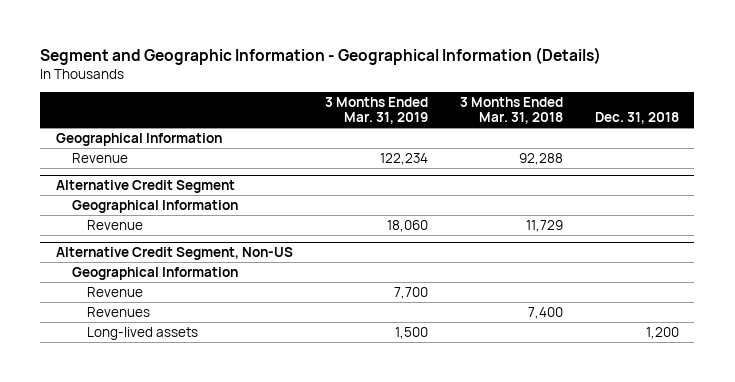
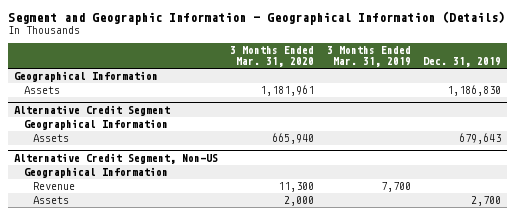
- | 3 Months Ended Mar. 31, 2019 | 3 Months Ended Mar. 31, 2018 | Dec. 31, 2018
+ | 3 Months Ended Mar. 31, 2020 | 3 Months Ended Mar. 31, 2019 | Dec. 31, 2019
- Revenue | 122,234 | 92,288 |
+ Assets | 1,181,961 | | 1,186,830
@ Alternative Credit Segment
- Revenue | 18,060 | 11,729 |
+ Assets | 665,940 | | 679,643
@ Alternative Credit Segment, Non-US
- Revenues | | 7,400 |
- Long-lived assets | 1,500 | | 1,200
+ Assets | 2,000 | | 2,700

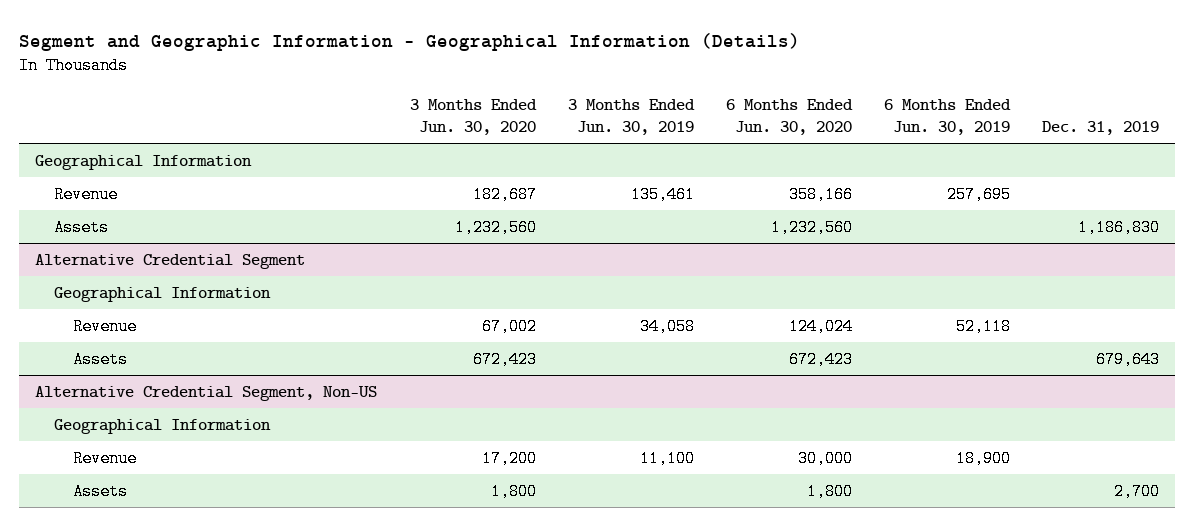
- | 3 Months Ended Mar. 31, 2020 | 3 Months Ended Mar. 31, 2019 | Dec. 31, 2019
+ | 3 Months Ended Jun. 30, 2020 | 3 Months Ended Jun. 30, 2019 | 6 Months Ended Jun. 30, 2020 | 6 Months Ended Jun. 30, 2019 | Dec. 31, 2019
+ Revenue | 182,687 | 135,461 | 358,166 | 257,695 |
- Alternative Credit Segment
+ Alternative Credential Segment
+ Revenue | 67,002 | 34,058 | 124,024 | 52,118 |
- Alternative Credit Segment, Non-US
+ Alternative Credential Segment, Non-US

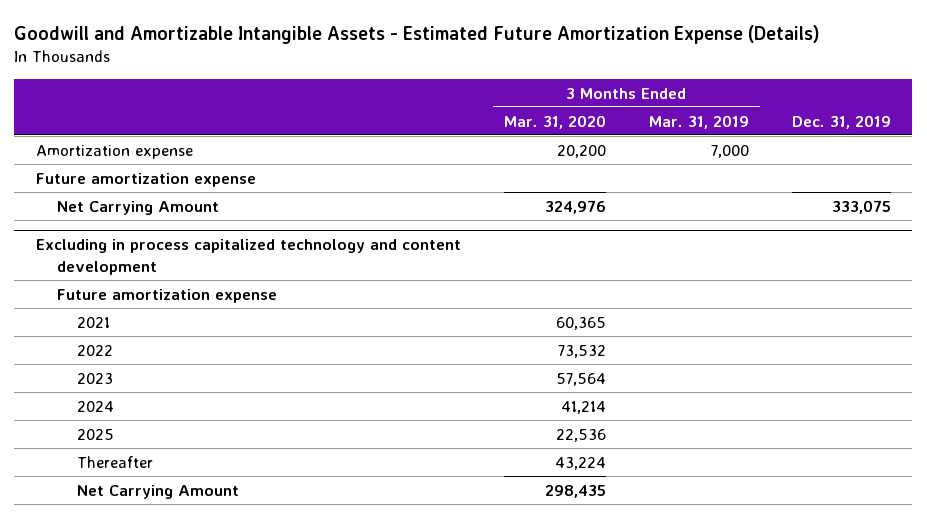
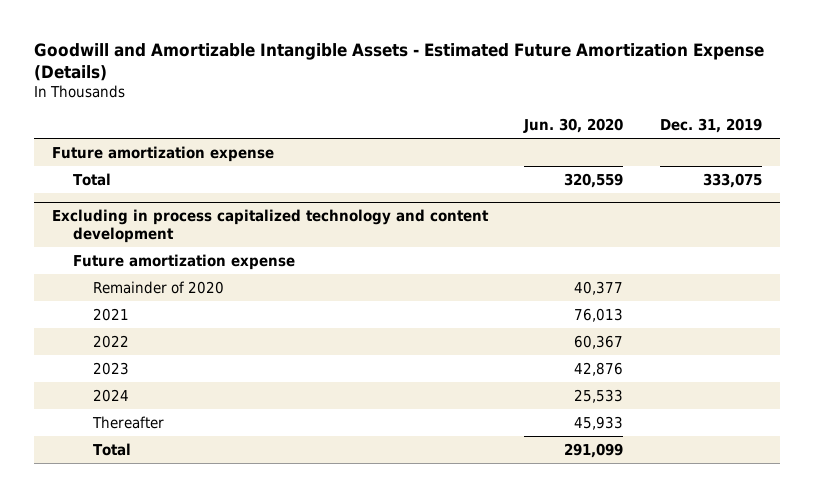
- | 3 Months Ended Mar. 31, 2020 | 3 Months Ended Mar. 31, 2019 | Dec. 31, 2019
+ | Jun. 30, 2020 | Dec. 31, 2019
- Amortization expense | 20,200 | 7,000 |
- Net Carrying Amount | 324,976 | | 333,075
+ Total | 320,559 | 333,075
@ Excluding in process capitalized technology and content development
+ Remainder of 2020 | 40,377 |
- 2025 | 22,536 | |
- Net Carrying Amount | 298,435 | |
+ Total | 291,099 |

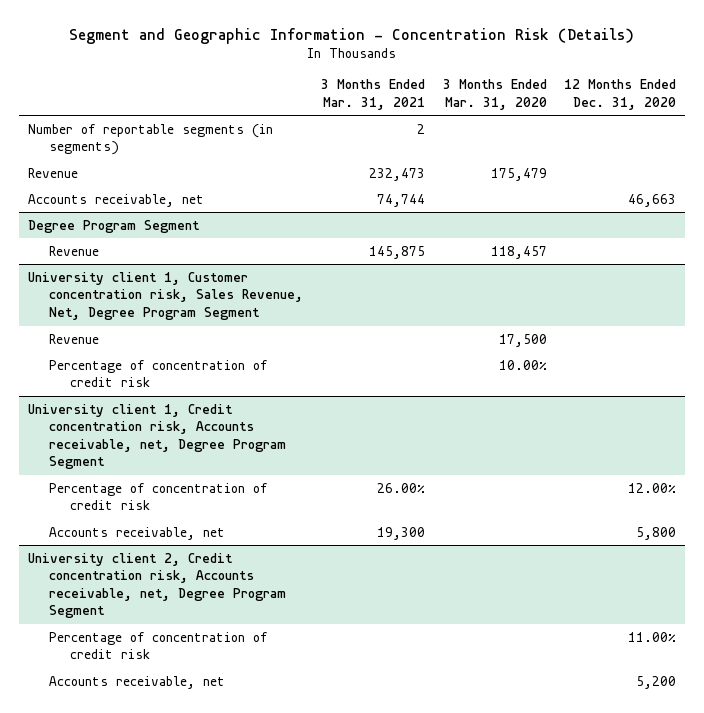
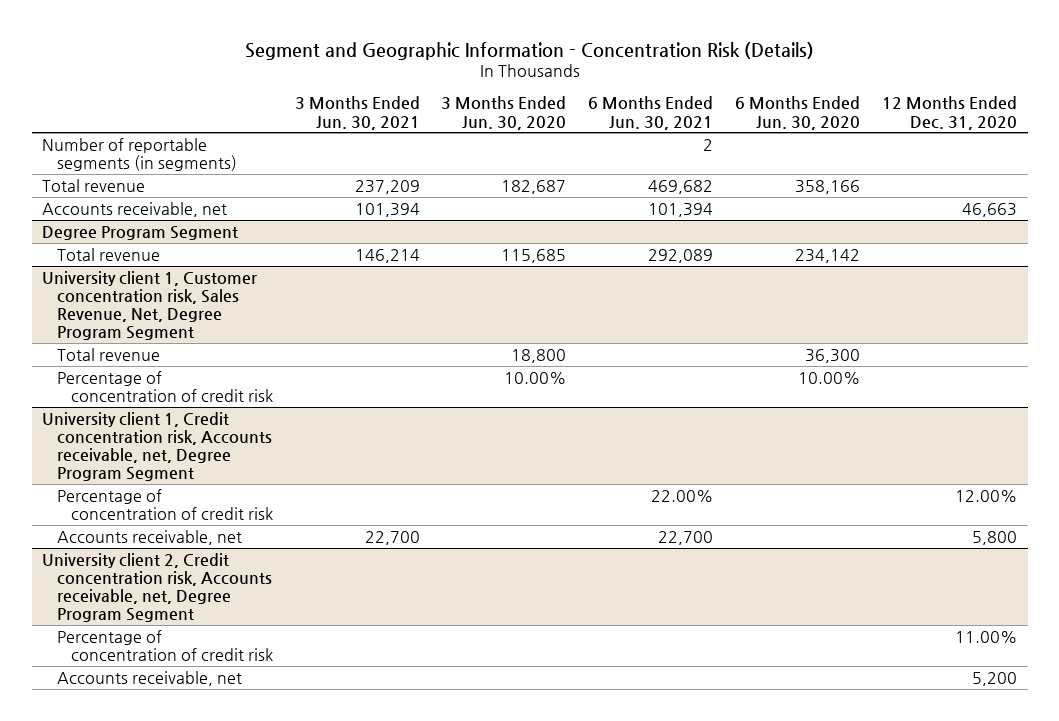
- | 3 Months Ended Mar. 31, 2021 | 3 Months Ended Mar. 31, 2020 | 12 Months Ended Dec. 31, 2020
+ | 3 Months Ended Jun. 30, 2021 | 3 Months Ended Jun. 30, 2020 | 6 Months Ended Jun. 30, 2021 | 6 Months Ended Jun. 30, 2020 | 12 Months Ended Dec. 31, 2020
- Revenue | 232,473 | 175,479 |
+ Total revenue | 237,209 | 182,687 | 469,682 | 358,166 |
@ Degree Program Segment
- Revenue | 145,875 | 118,457 |
+ Total revenue | 146,214 | 115,685 | 292,089 | 234,142 |
@ University client 1, Customer concentration risk, Sales Revenue, Net, Degree Program Segment
- Revenue | | 17,500 |
+ Total revenue | | 18,800 | | 36,300 |

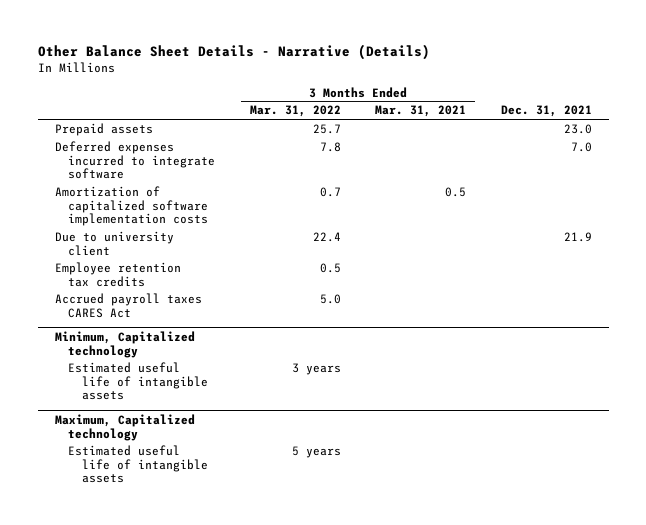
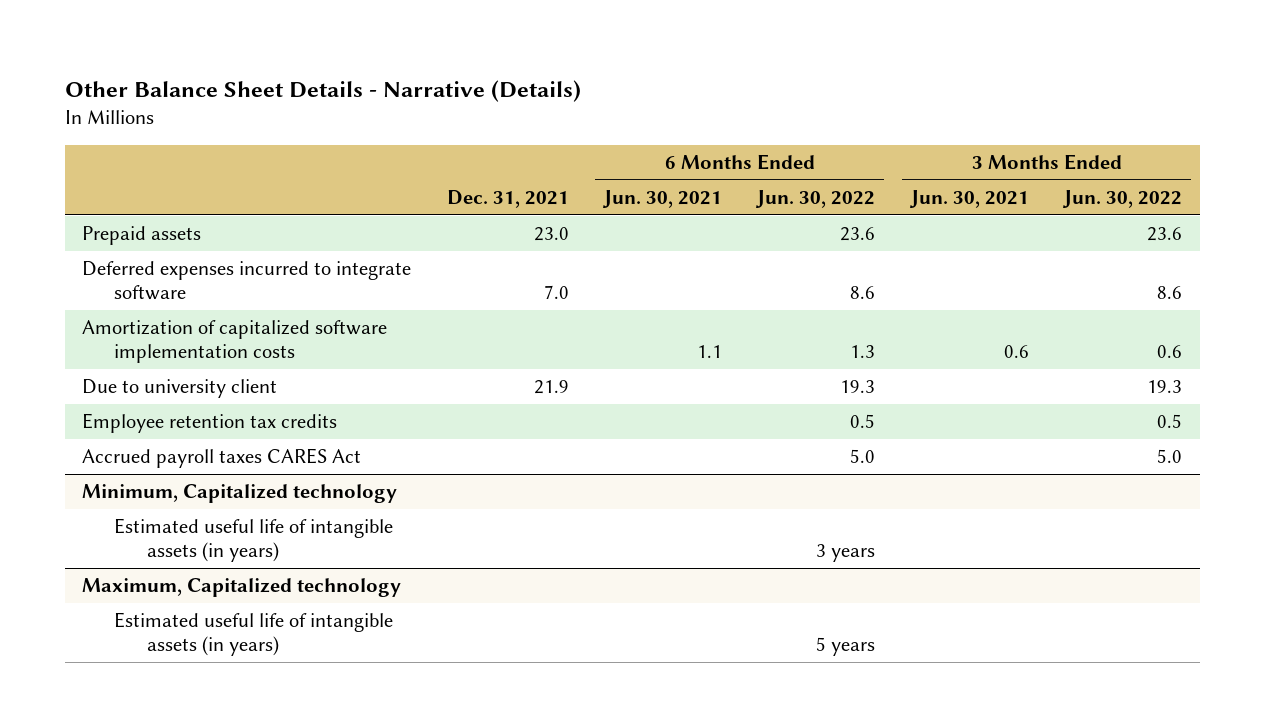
- | 3 Months Ended Mar. 31, 2022 | 3 Months Ended Mar. 31, 2021 | Dec. 31, 2021
+ | Dec. 31, 2021 | 6 Months Ended Jun. 30, 2021 | 6 Months Ended Jun. 30, 2022 | 3 Months Ended Jun. 30, 2021 | 3 Months Ended Jun. 30, 2022
@ Minimum, Capitalized technology
- Estimated useful life of intangible assets | 3 years | |
+ Estimated useful life of intangible assets (in years) | | | 3 years | |
@ Maximum, Capitalized technology
- Estimated useful life of intangible assets | 5 years | |
+ Estimated useful life of intangible assets (in years) | | | 5 years | |

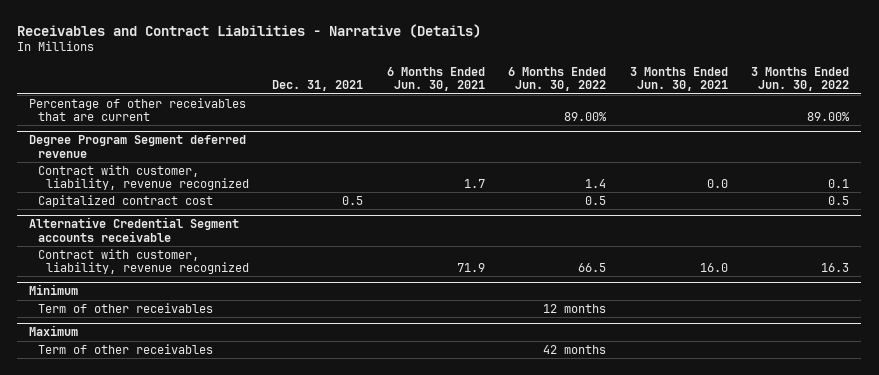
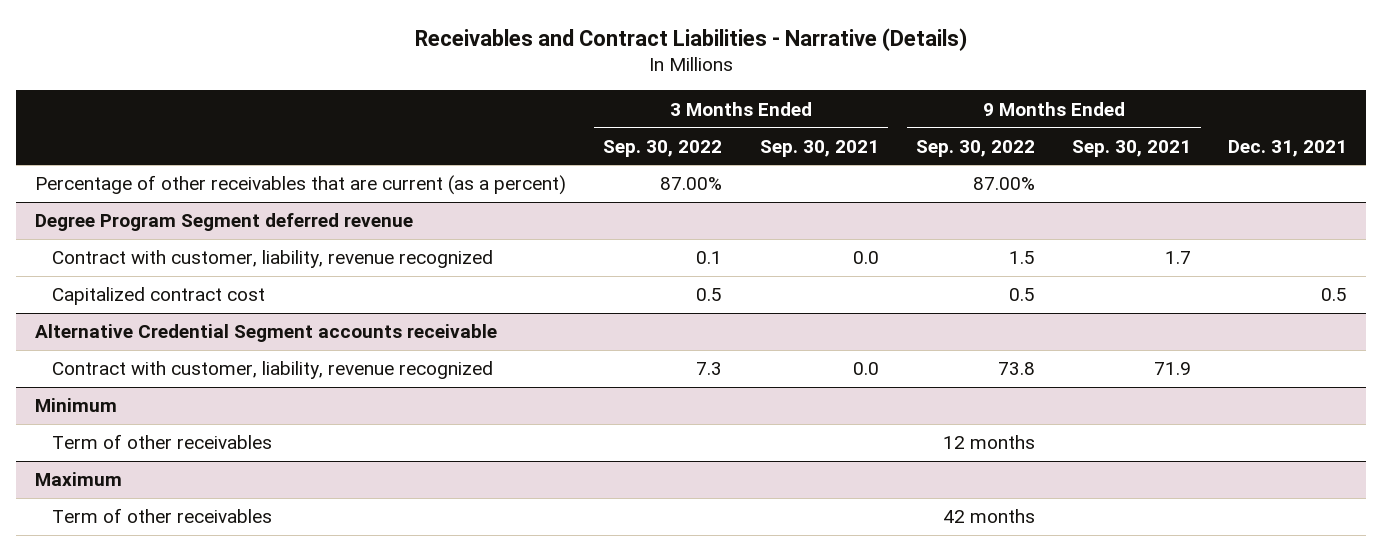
- | Dec. 31, 2021 | 6 Months Ended Jun. 30, 2021 | 6 Months Ended Jun. 30, 2022 | 3 Months Ended Jun. 30, 2021 | 3 Months Ended Jun. 30, 2022
+ | 3 Months Ended Sep. 30, 2022 | 3 Months Ended Sep. 30, 2021 | 9 Months Ended Sep. 30, 2022 | 9 Months Ended Sep. 30, 2021 | Dec. 31, 2021
- Percentage of other receivables that are current | | | 89.00% | | 89.00%
+ Percentage of other receivables that are current (as a percent) | 87.00% | | 87.00% | |

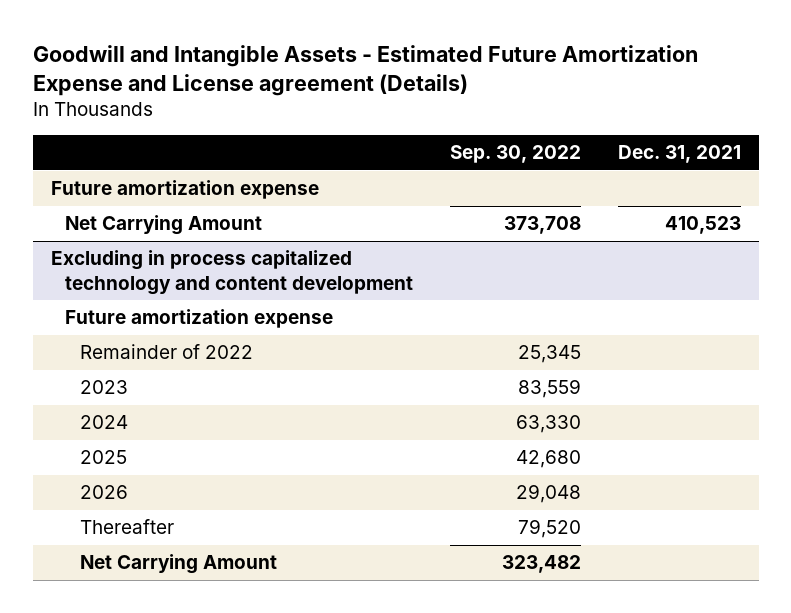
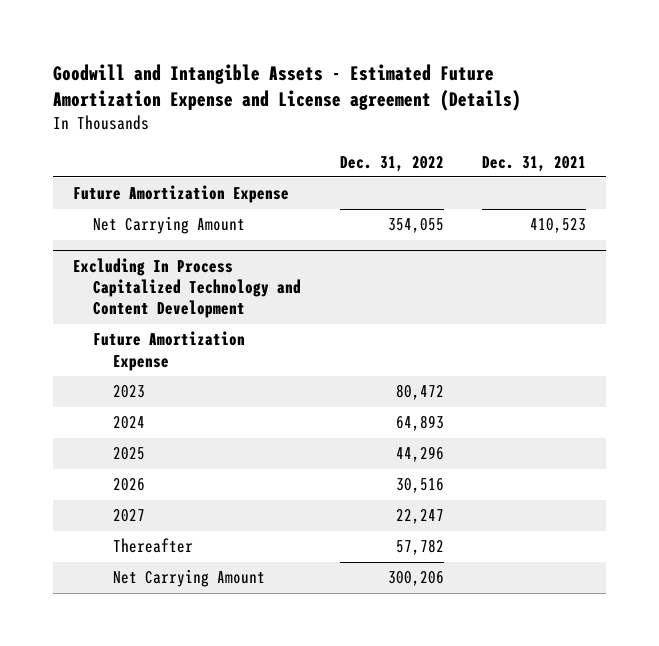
- | Sep. 30, 2022 | Dec. 31, 2021
+ | Dec. 31, 2022 | Dec. 31, 2021
- Future amortization expense
+ Future Amortization Expense
- Excluding in process capitalized technology and content development
- Future amortization expense
- Remainder of 2022 | 25,345 |
+ Excluding In Process Capitalized Technology and Content Development
+ Future Amortization Expense
+ 2027 | 22,247 |

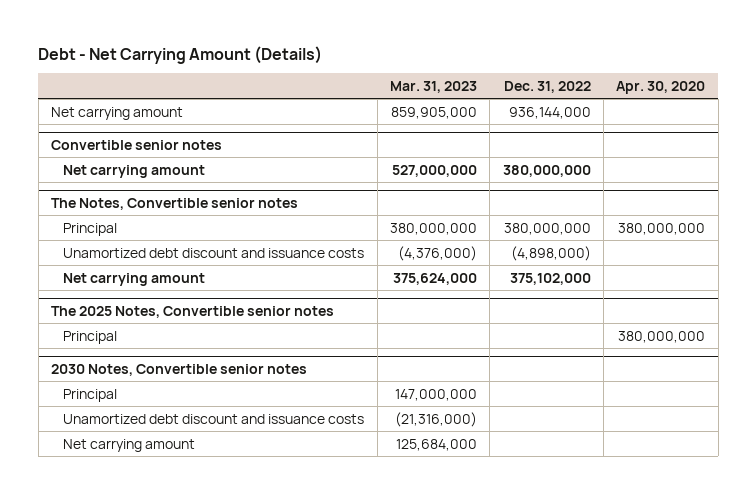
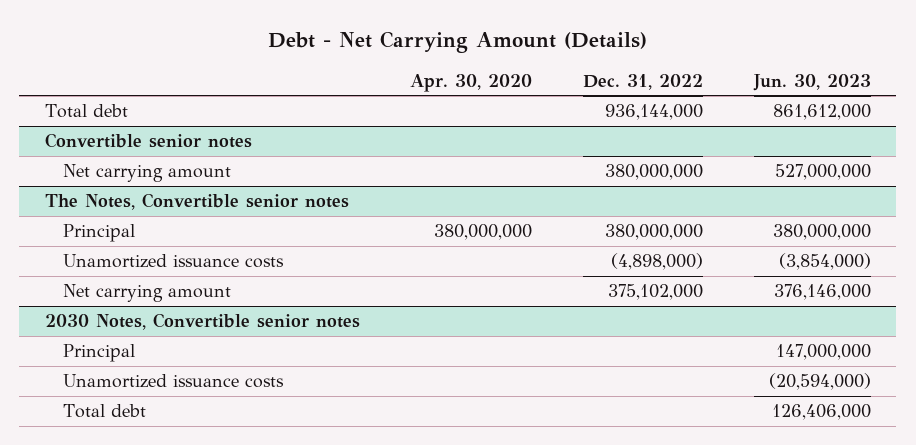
- | Mar. 31, 2023 | Dec. 31, 2022 | Apr. 30, 2020
+ | Apr. 30, 2020 | Dec. 31, 2022 | Jun. 30, 2023
- Net carrying amount | 859,905,000 | 936,144,000 |
+ Total debt | | 936,144,000 | 861,612,000
@ The Notes, Convertible senior notes
- Unamortized debt discount and issuance costs | (4,376,000) | (4,898,000) |
+ Unamortized issuance costs | | (4,898,000) | (3,854,000)
- The 2025 Notes, Convertible senior notes
- Principal | | | 380,000,000
@ 2030 Notes, Convertible senior notes
- Unamortized debt discount and issuance costs | (21,316,000) | |
- Net carrying amount | 125,684,000 | |
+ Unamortized issuance costs | | | (20,594,000)
+ Total debt | | | 126,406,000

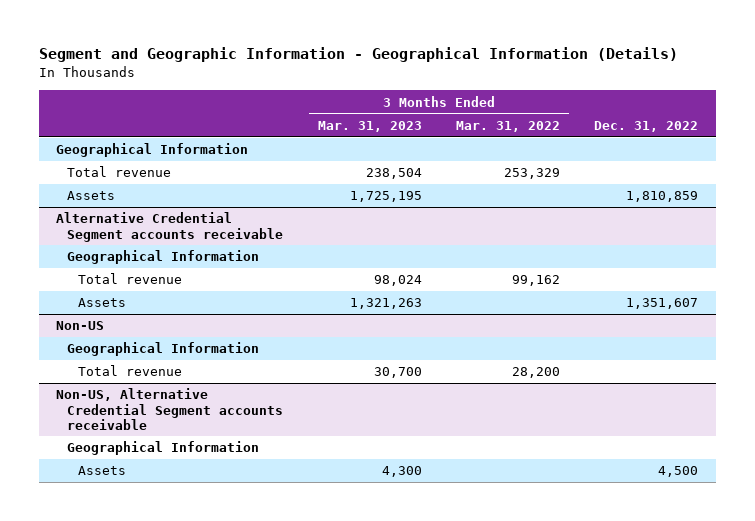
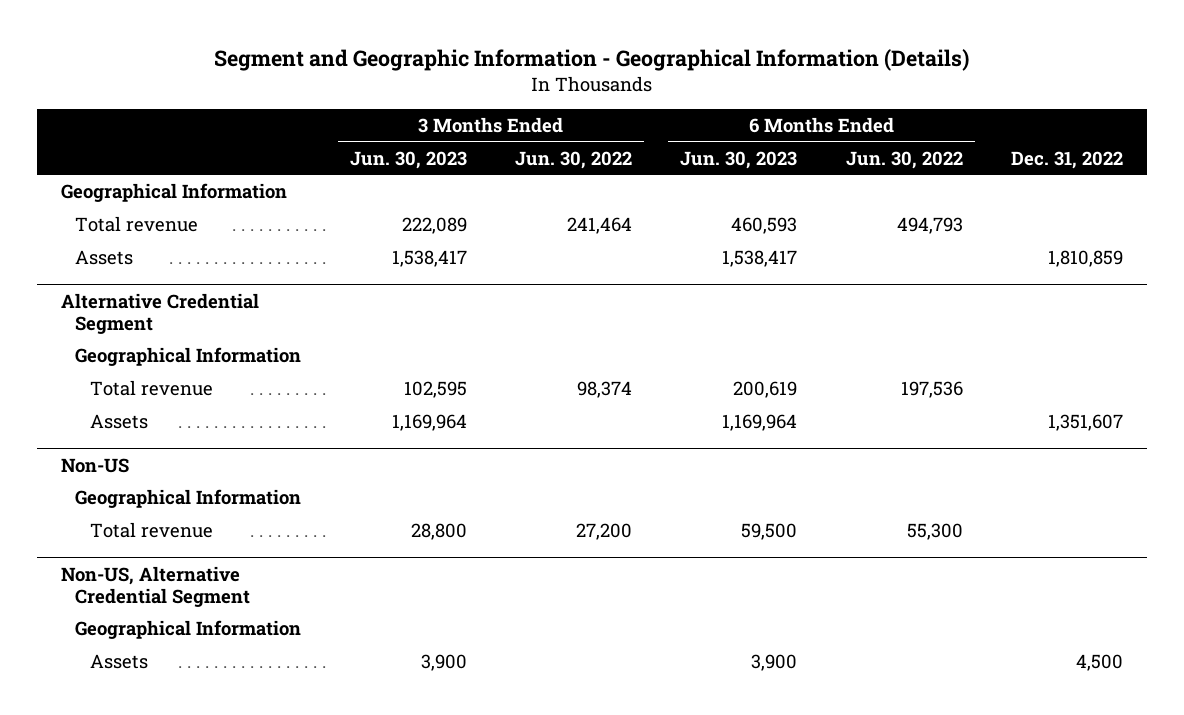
- | 3 Months Ended Mar. 31, 2023 | 3 Months Ended Mar. 31, 2022 | Dec. 31, 2022
+ | 3 Months Ended Jun. 30, 2023 | 3 Months Ended Jun. 30, 2022 | 6 Months Ended Jun. 30, 2023 | 6 Months Ended Jun. 30, 2022 | Dec. 31, 2022
- Alternative Credential Segment accounts receivable
+ Alternative Credential Segment
- Non-US, Alternative Credential Segment accounts receivable
+ Non-US, Alternative Credential Segment

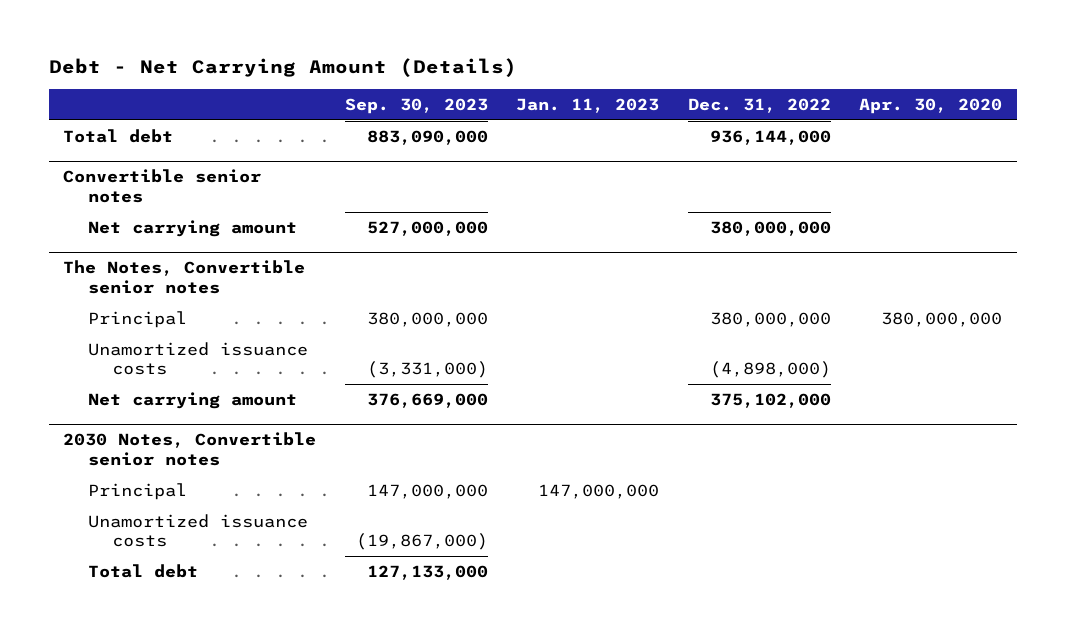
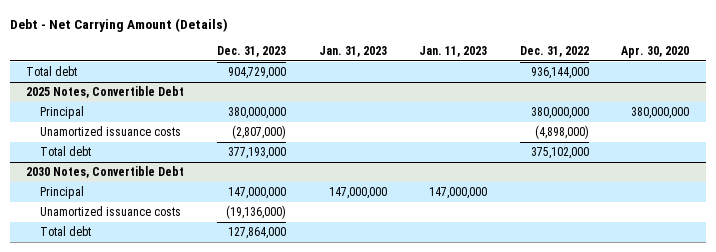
- | Sep. 30, 2023 | Jan. 11, 2023 | Dec. 31, 2022 | Apr. 30, 2020
+ | Dec. 31, 2023 | Jan. 31, 2023 | Jan. 11, 2023 | Dec. 31, 2022 | Apr. 30, 2020
- Convertible senior notes
- Net carrying amount | 527,000,000 | | 380,000,000 |
- The Notes, Convertible senior notes
+ 2025 Notes, Convertible Debt
- Net carrying amount | 376,669,000 | | 375,102,000 |
- 2030 Notes, Convertible senior notes
+ Total debt | 377,193,000 | | | 375,102,000 |
+ 2030 Notes, Convertible Debt

